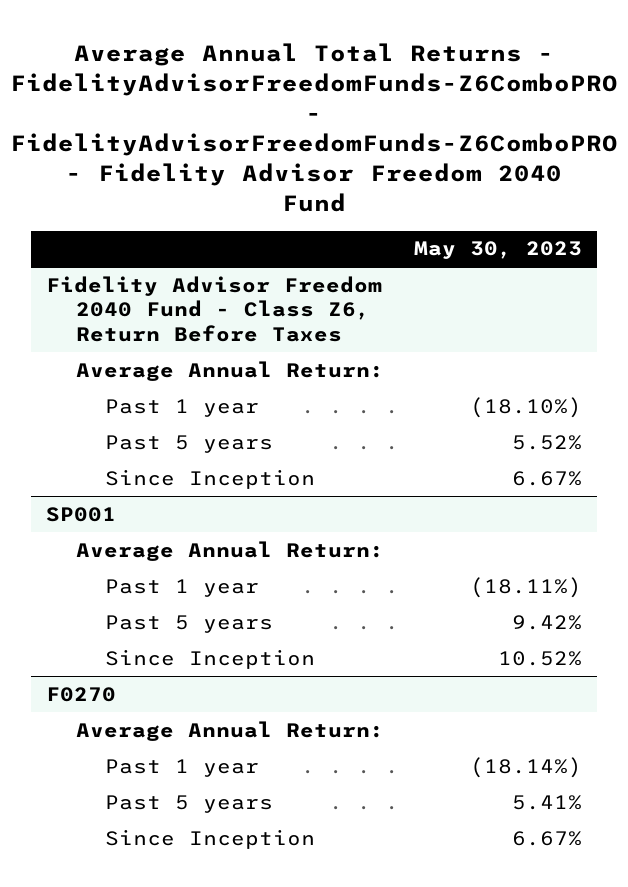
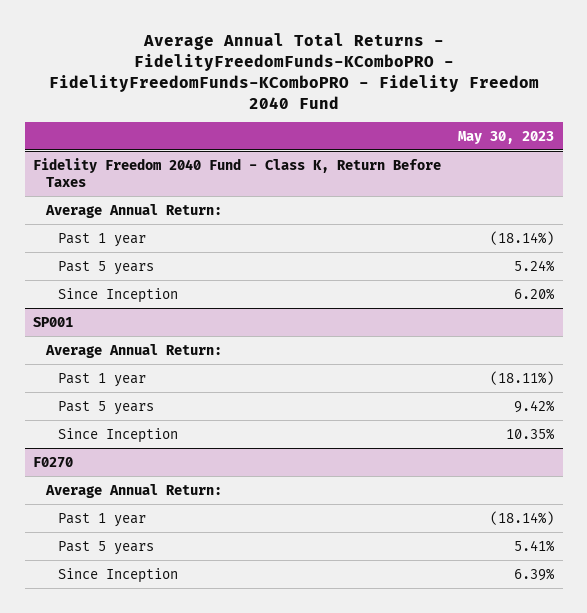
- Average Annual Total Returns - FidelityAdvisorFreedomFunds-Z6ComboPRO - FidelityAdvisorFreedomFunds-Z6ComboPRO - Fidelity Advisor Freedom 2040 Fund
+ Average Annual Total Returns - FidelityFreedomFunds-KComboPRO - FidelityFreedomFunds-KComboPRO - Fidelity Freedom 2040 Fund
- Fidelity Advisor Freedom 2040 Fund - Class Z6, Return Before Taxes
+ Fidelity Freedom 2040 Fund - Class K, Return Before Taxes
- Past 1 year | (18.10%)
- Past 5 years | 5.52%
- Since Inception | 6.67%
+ Past 1 year | (18.14%)
+ Past 5 years | 5.24%
+ Since Inception | 6.20%
@ SP001
- Since Inception | 10.52%
+ Since Inception | 10.35%
@ F0270
- Since Inception | 6.67%
+ Since Inception | 6.39%

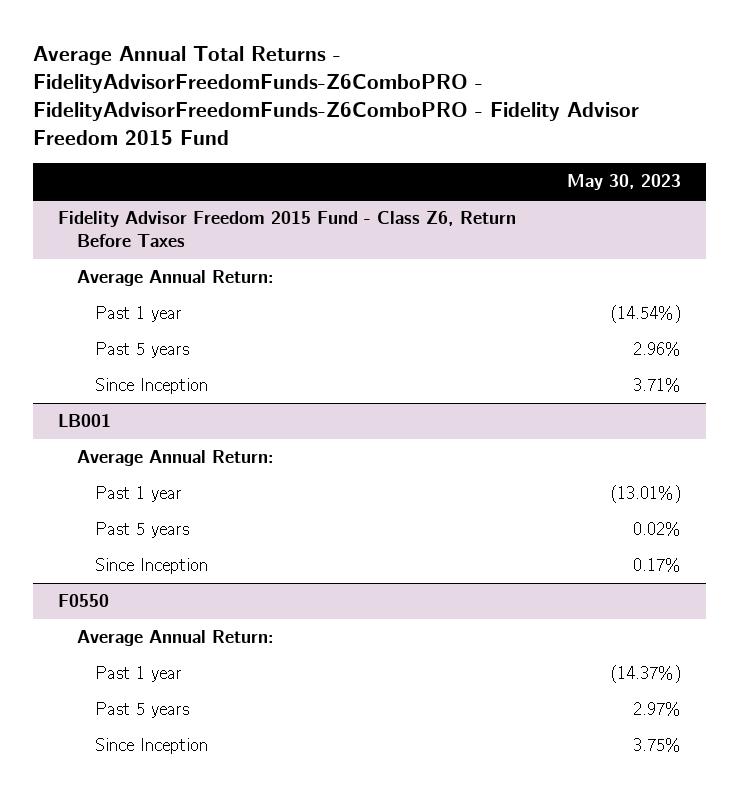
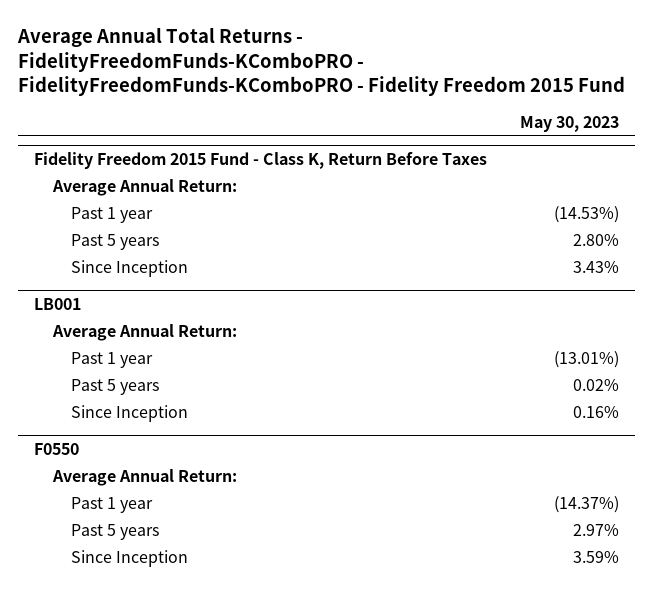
- Average Annual Total Returns - FidelityAdvisorFreedomFunds-Z6ComboPRO - FidelityAdvisorFreedomFunds-Z6ComboPRO - Fidelity Advisor Freedom 2015 Fund
+ Average Annual Total Returns - FidelityFreedomFunds-KComboPRO - FidelityFreedomFunds-KComboPRO - Fidelity Freedom 2015 Fund
- Fidelity Advisor Freedom 2015 Fund - Class Z6, Return Before Taxes
+ Fidelity Freedom 2015 Fund - Class K, Return Before Taxes
- Past 1 year | (14.54%)
- Past 5 years | 2.96%
- Since Inception | 3.71%
+ Past 1 year | (14.53%)
+ Past 5 years | 2.80%
+ Since Inception | 3.43%
@ LB001
- Since Inception | 0.17%
+ Since Inception | 0.16%
@ F0550
- Since Inception | 3.75%
+ Since Inception | 3.59%

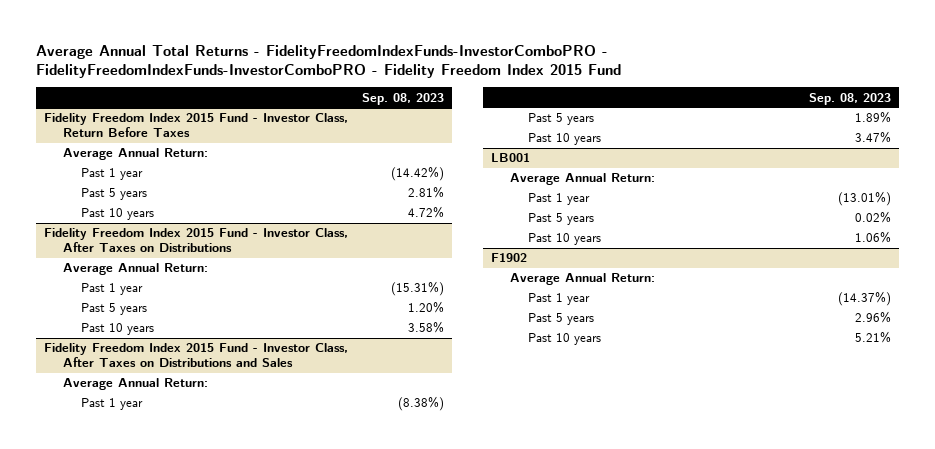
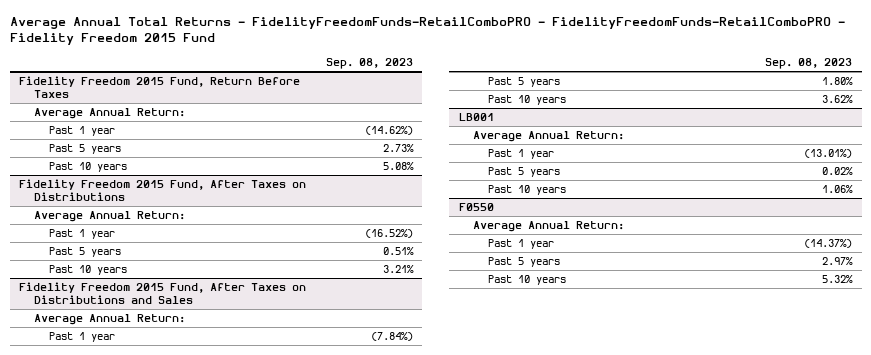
- Average Annual Total Returns - FidelityFreedomIndexFunds-InvestorComboPRO - FidelityFreedomIndexFunds-InvestorComboPRO - Fidelity Freedom Index 2015 Fund
+ Average Annual Total Returns - FidelityFreedomFunds-RetailComboPRO - FidelityFreedomFunds-RetailComboPRO - Fidelity Freedom 2015 Fund
- Fidelity Freedom Index 2015 Fund - Investor Class, Return Before Taxes
+ Fidelity Freedom 2015 Fund, Return Before Taxes
- Past 1 year | (14.42%)
- Past 5 years | 2.81%
- Past 10 years | 4.72%
- Fidelity Freedom Index 2015 Fund - Investor Class, After Taxes on Distributions
+ Past 1 year | (14.62%)
+ Past 5 years | 2.73%
+ Past 10 years | 5.08%
+ Fidelity Freedom 2015 Fund, After Taxes on Distributions
- Past 1 year | (15.31%)
- Past 5 years | 1.20%
- Past 10 years | 3.58%
- Fidelity Freedom Index 2015 Fund - Investor Class, After Taxes on Distributions and Sales
+ Past 1 year | (16.52%)
+ Past 5 years | 0.51%
+ Past 10 years | 3.21%
+ Fidelity Freedom 2015 Fund, After Taxes on Distributions and Sales
- Past 1 year | (8.38%)
- Past 5 years | 1.89%
- Past 10 years | 3.47%
+ Past 1 year | (7.84%)
+ Past 5 years | 1.80%
+ Past 10 years | 3.62%
- F1902
+ F0550
- Past 5 years | 2.96%
- Past 10 years | 5.21%
+ Past 5 years | 2.97%
+ Past 10 years | 5.32%

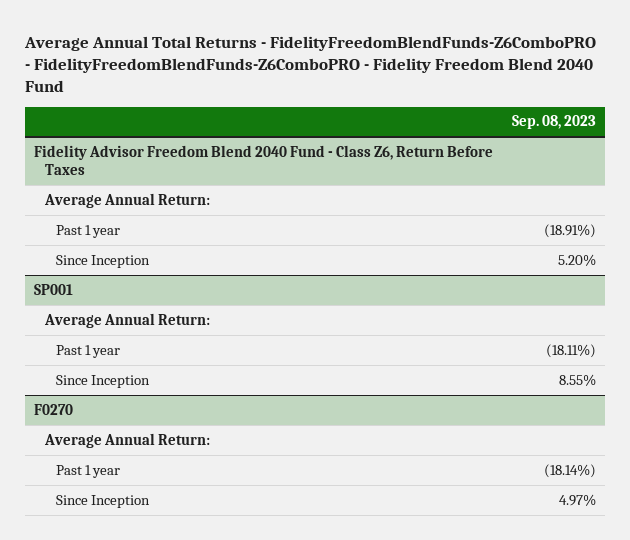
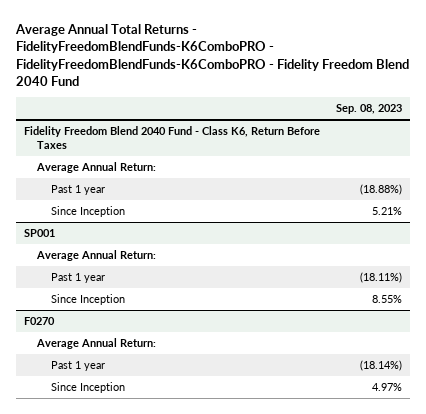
- Average Annual Total Returns - FidelityFreedomBlendFunds-Z6ComboPRO - FidelityFreedomBlendFunds-Z6ComboPRO - Fidelity Freedom Blend 2040 Fund
+ Average Annual Total Returns - FidelityFreedomBlendFunds-K6ComboPRO - FidelityFreedomBlendFunds-K6ComboPRO - Fidelity Freedom Blend 2040 Fund
- Fidelity Advisor Freedom Blend 2040 Fund - Class Z6, Return Before Taxes
+ Fidelity Freedom Blend 2040 Fund - Class K6, Return Before Taxes
- Past 1 year | (18.91%)
- Since Inception | 5.20%
+ Past 1 year | (18.88%)
+ Since Inception | 5.21%

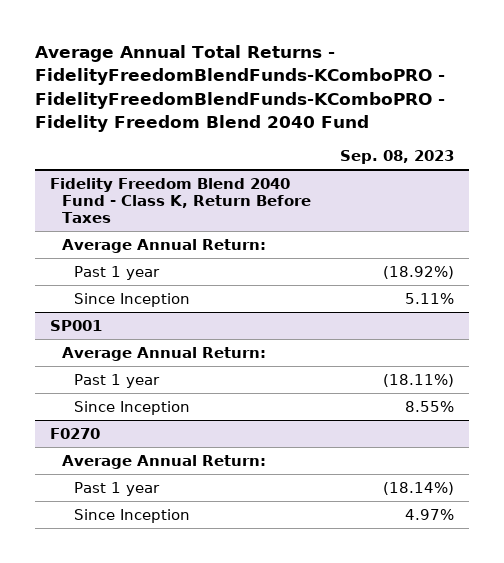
- Average Annual Total Returns - FidelityFreedomBlendFunds-K6ComboPRO - FidelityFreedomBlendFunds-K6ComboPRO - Fidelity Freedom Blend 2040 Fund
+ Average Annual Total Returns - FidelityFreedomBlendFunds-KComboPRO - FidelityFreedomBlendFunds-KComboPRO - Fidelity Freedom Blend 2040 Fund
- Fidelity Freedom Blend 2040 Fund - Class K6, Return Before Taxes
+ Fidelity Freedom Blend 2040 Fund - Class K, Return Before Taxes
- Past 1 year | (18.88%)
- Since Inception | 5.21%
+ Past 1 year | (18.92%)
+ Since Inception | 5.11%

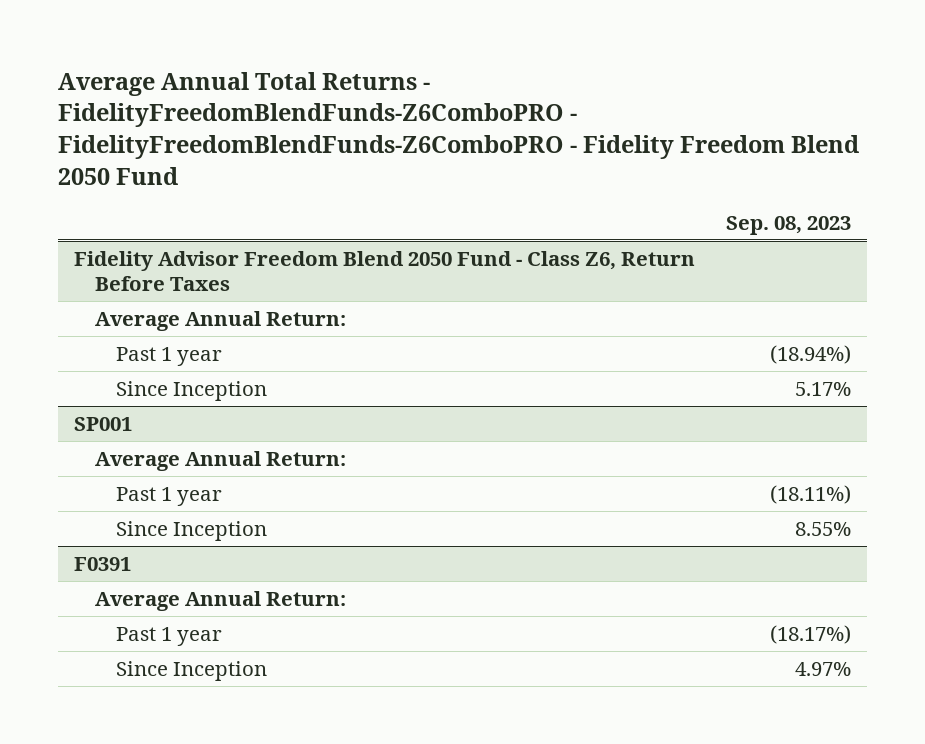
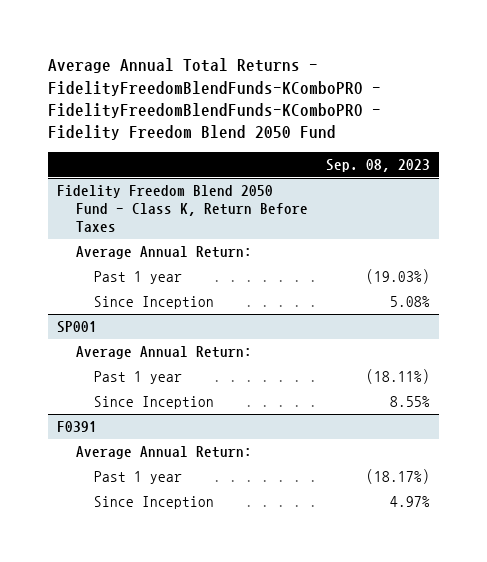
- Average Annual Total Returns - FidelityFreedomBlendFunds-Z6ComboPRO - FidelityFreedomBlendFunds-Z6ComboPRO - Fidelity Freedom Blend 2050 Fund
+ Average Annual Total Returns - FidelityFreedomBlendFunds-KComboPRO - FidelityFreedomBlendFunds-KComboPRO - Fidelity Freedom Blend 2050 Fund
- Fidelity Advisor Freedom Blend 2050 Fund - Class Z6, Return Before Taxes
+ Fidelity Freedom Blend 2050 Fund - Class K, Return Before Taxes
- Past 1 year | (18.94%)
- Since Inception | 5.17%
+ Past 1 year | (19.03%)
+ Since Inception | 5.08%

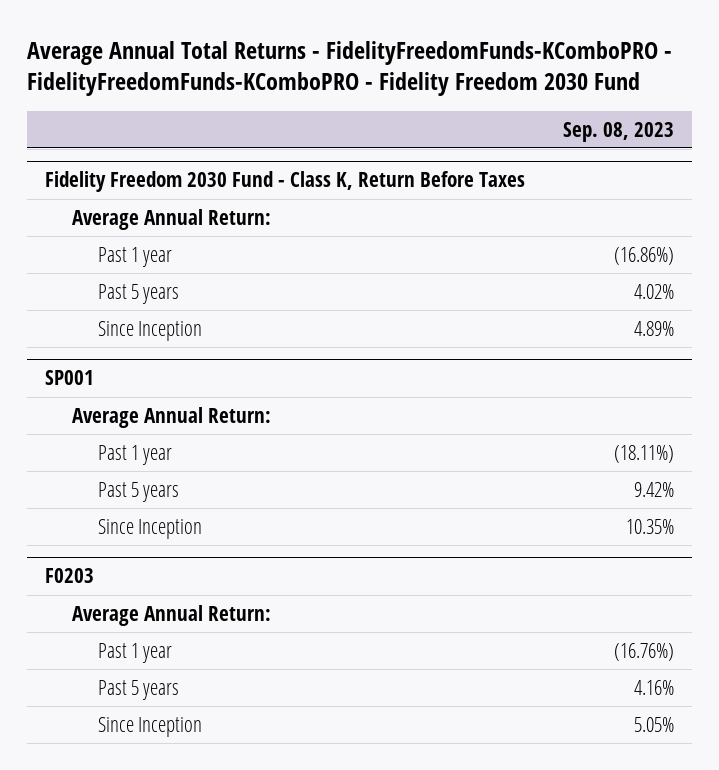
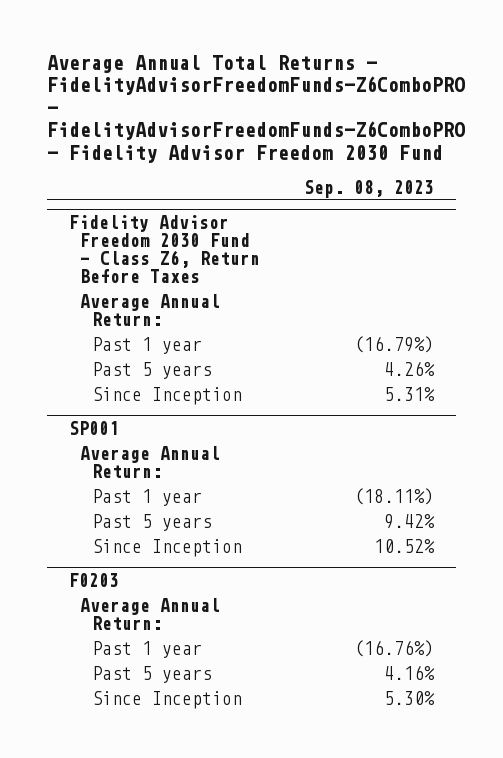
- Average Annual Total Returns - FidelityFreedomFunds-KComboPRO - FidelityFreedomFunds-KComboPRO - Fidelity Freedom 2030 Fund
+ Average Annual Total Returns - FidelityAdvisorFreedomFunds-Z6ComboPRO - FidelityAdvisorFreedomFunds-Z6ComboPRO - Fidelity Advisor Freedom 2030 Fund
- Fidelity Freedom 2030 Fund - Class K, Return Before Taxes
+ Fidelity Advisor Freedom 2030 Fund - Class Z6, Return Before Taxes
- Past 1 year | (16.86%)
- Past 5 years | 4.02%
- Since Inception | 4.89%
+ Past 1 year | (16.79%)
+ Past 5 years | 4.26%
+ Since Inception | 5.31%
@ SP001
- Since Inception | 10.35%
+ Since Inception | 10.52%
@ F0203
- Since Inception | 5.05%
+ Since Inception | 5.30%

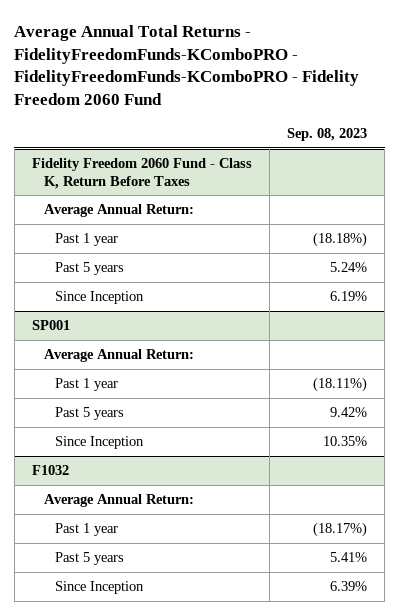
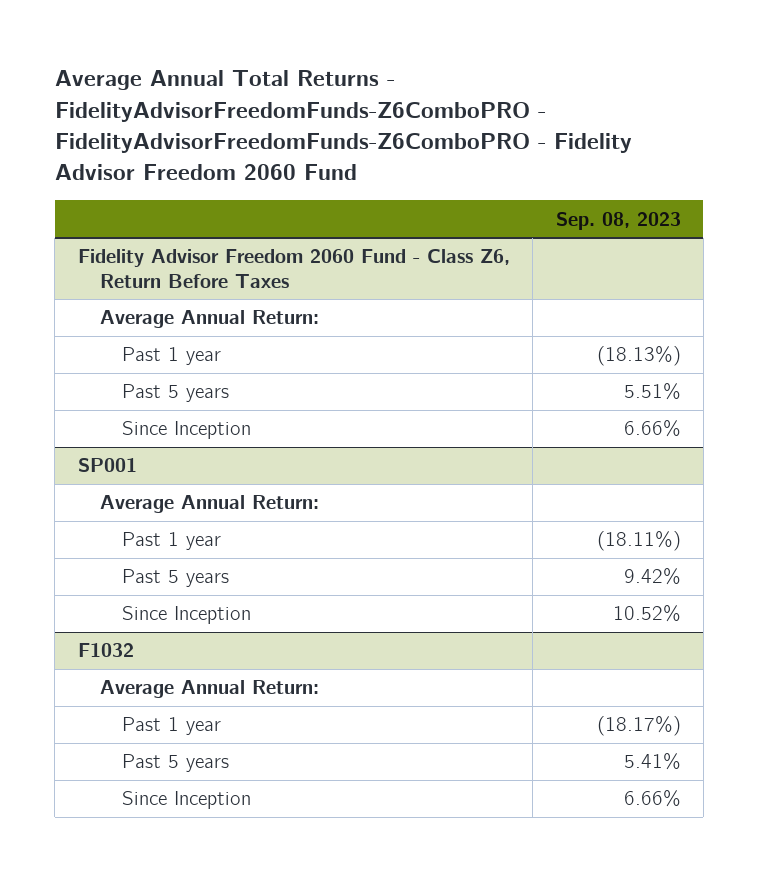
- Average Annual Total Returns - FidelityFreedomFunds-KComboPRO - FidelityFreedomFunds-KComboPRO - Fidelity Freedom 2060 Fund
+ Average Annual Total Returns - FidelityAdvisorFreedomFunds-Z6ComboPRO - FidelityAdvisorFreedomFunds-Z6ComboPRO - Fidelity Advisor Freedom 2060 Fund
- Fidelity Freedom 2060 Fund - Class K, Return Before Taxes
+ Fidelity Advisor Freedom 2060 Fund - Class Z6, Return Before Taxes
- Past 1 year | (18.18%)
- Past 5 years | 5.24%
- Since Inception | 6.19%
+ Past 1 year | (18.13%)
+ Past 5 years | 5.51%
+ Since Inception | 6.66%
@ SP001
- Since Inception | 10.35%
+ Since Inception | 10.52%
@ F1032
- Since Inception | 6.39%
+ Since Inception | 6.66%

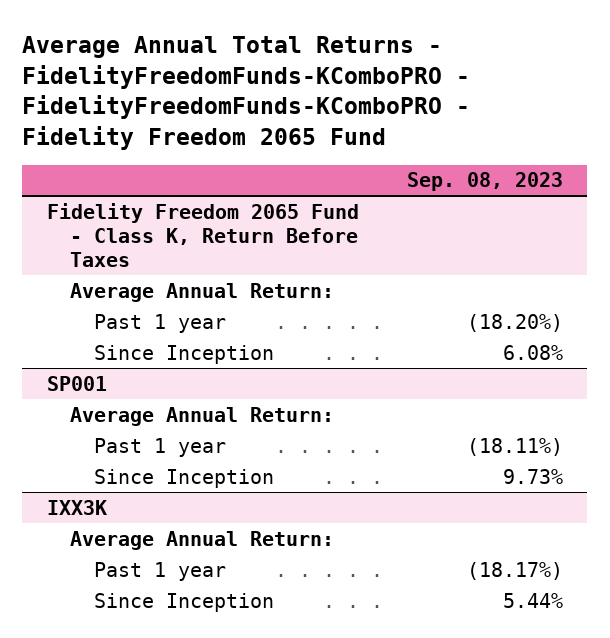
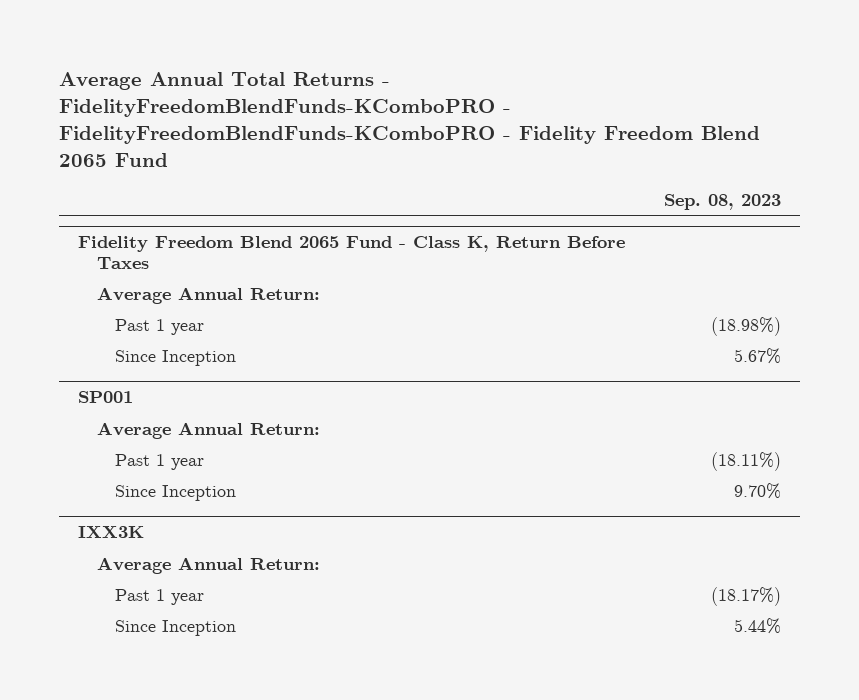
- Average Annual Total Returns - FidelityFreedomFunds-KComboPRO - FidelityFreedomFunds-KComboPRO - Fidelity Freedom 2065 Fund
+ Average Annual Total Returns - FidelityFreedomBlendFunds-KComboPRO - FidelityFreedomBlendFunds-KComboPRO - Fidelity Freedom Blend 2065 Fund
- Fidelity Freedom 2065 Fund - Class K, Return Before Taxes
+ Fidelity Freedom Blend 2065 Fund - Class K, Return Before Taxes
- Past 1 year | (18.20%)
- Since Inception | 6.08%
+ Past 1 year | (18.98%)
+ Since Inception | 5.67%
@ SP001
- Since Inception | 9.73%
+ Since Inception | 9.70%

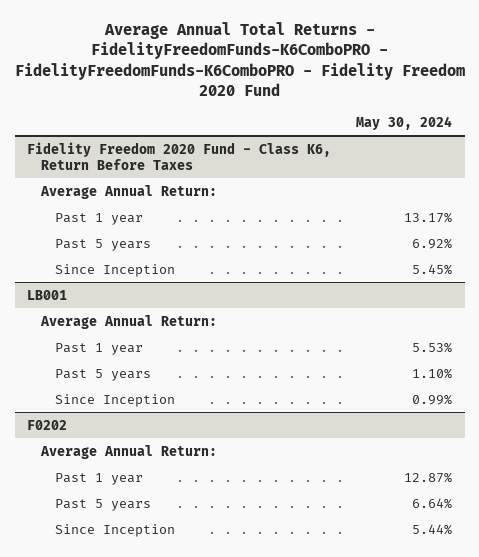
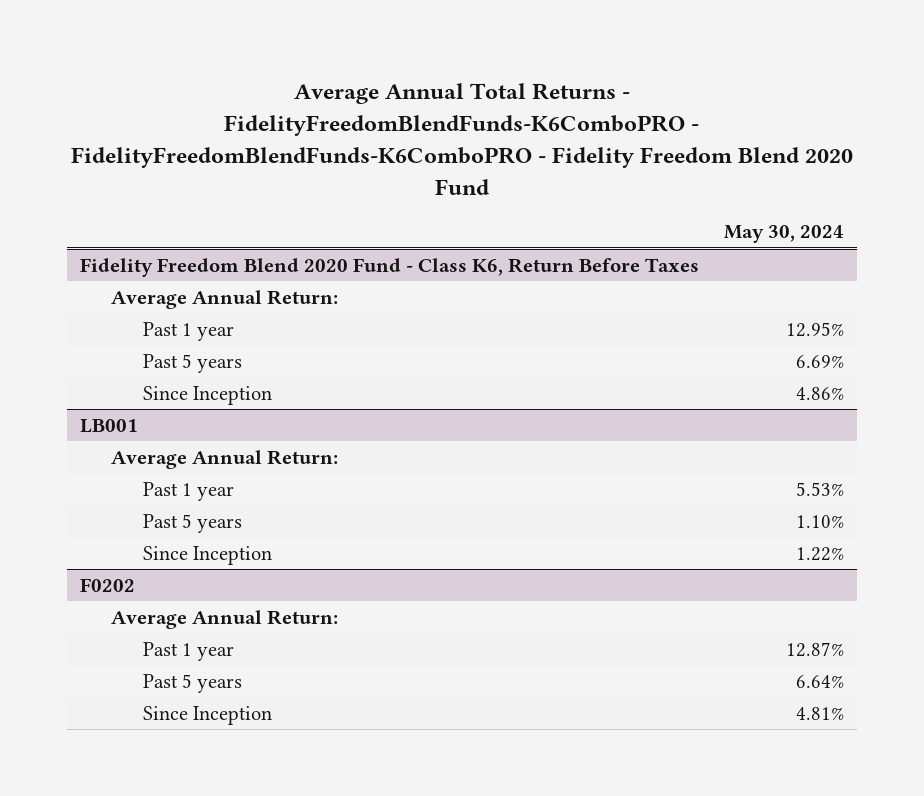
- Average Annual Total Returns - FidelityFreedomFunds-K6ComboPRO - FidelityFreedomFunds-K6ComboPRO - Fidelity Freedom 2020 Fund
+ Average Annual Total Returns - FidelityFreedomBlendFunds-K6ComboPRO - FidelityFreedomBlendFunds-K6ComboPRO - Fidelity Freedom Blend 2020 Fund
- Fidelity Freedom 2020 Fund - Class K6, Return Before Taxes
+ Fidelity Freedom Blend 2020 Fund - Class K6, Return Before Taxes
- Past 1 year | 13.17%
- Past 5 years | 6.92%
- Since Inception | 5.45%
+ Past 1 year | 12.95%
+ Past 5 years | 6.69%
+ Since Inception | 4.86%
@ LB001
- Since Inception | 0.99%
+ Since Inception | 1.22%
@ F0202
- Since Inception | 5.44%
+ Since Inception | 4.81%

